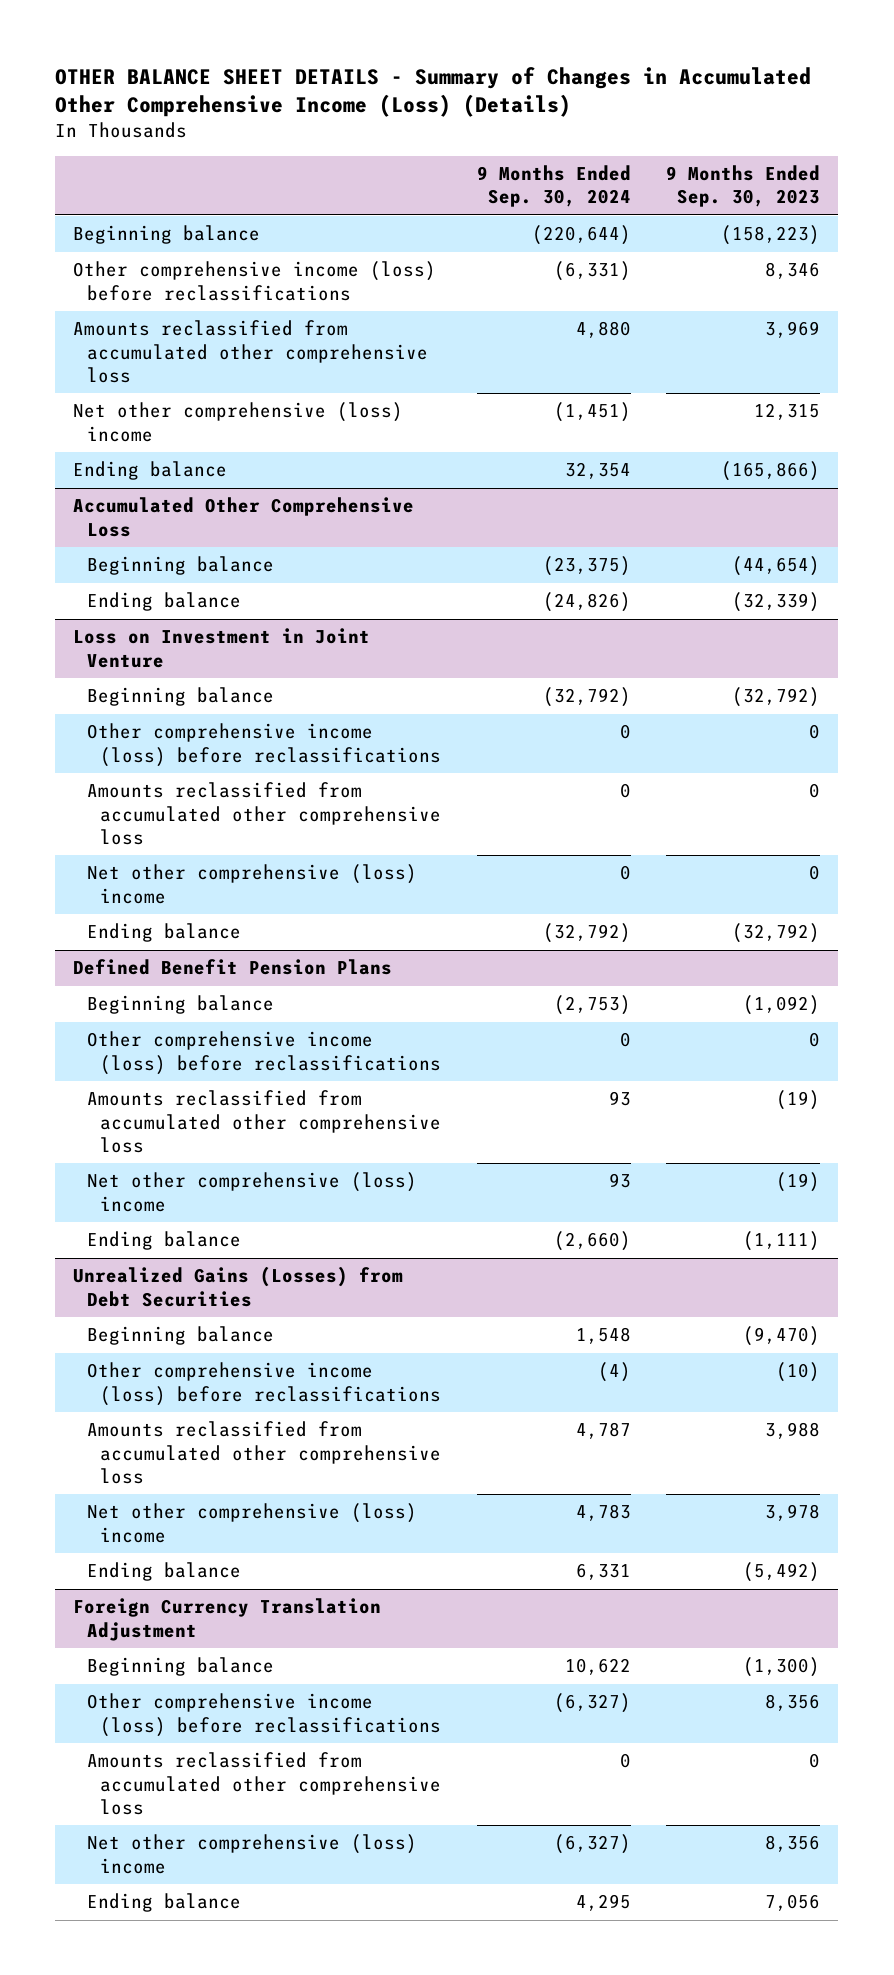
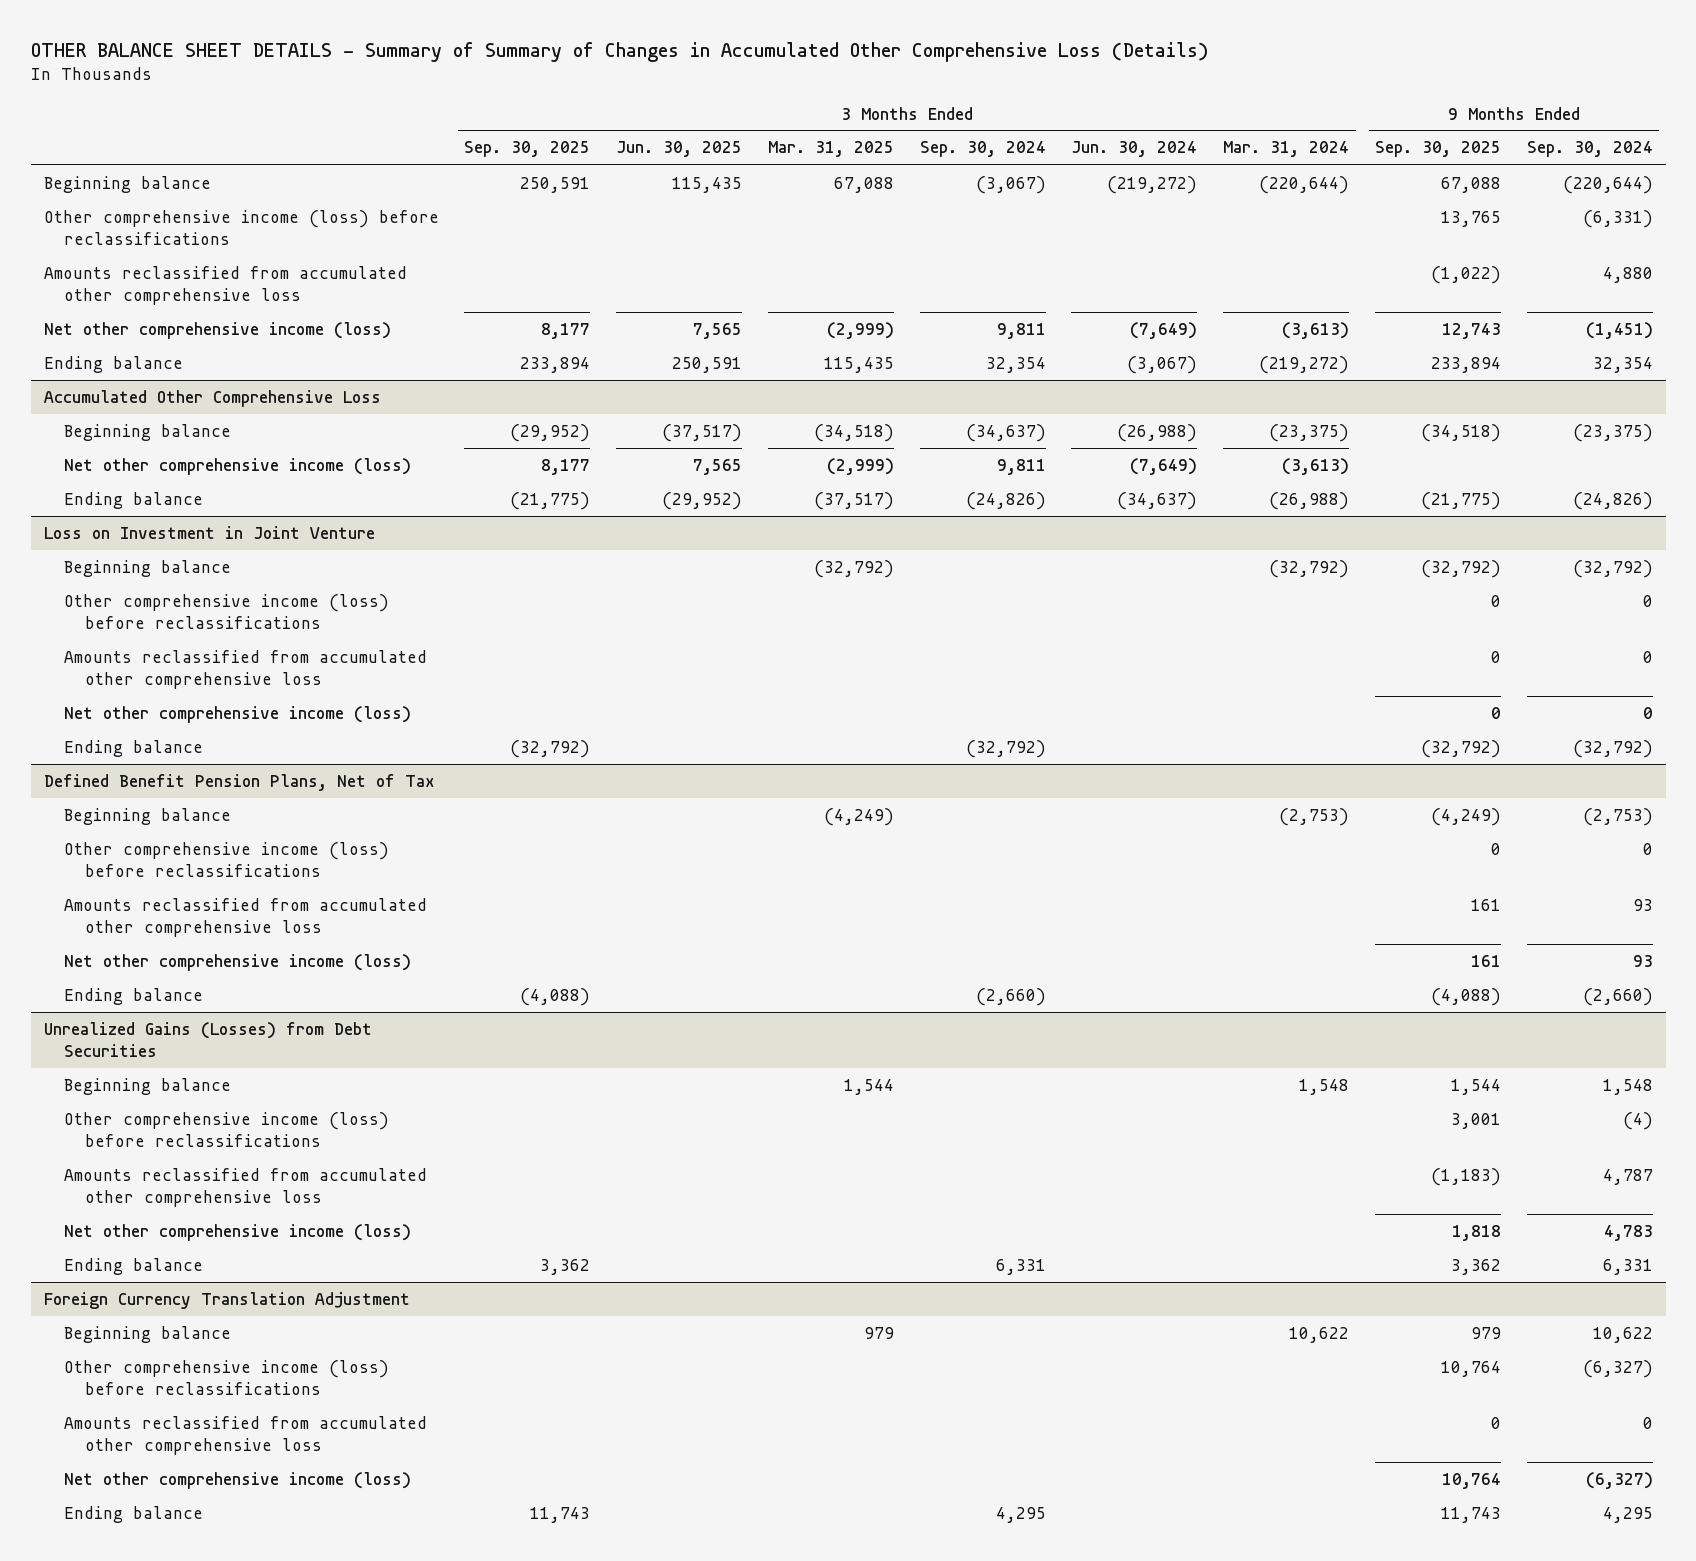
- OTHER BALANCE SHEET DETAILS - Summary of Changes in Accumulated Other Comprehensive Income (Loss) (Details)
+ OTHER BALANCE SHEET DETAILS - Summary of Summary of Changes in Accumulated Other Comprehensive Loss (Details)
- | 9 Months Ended Sep. 30, 2024 | 9 Months Ended Sep. 30, 2023
+ | 3 Months Ended Sep. 30, 2025 | 3 Months Ended Jun. 30, 2025 | 3 Months Ended Mar. 31, 2025 | 3 Months Ended Sep. 30, 2024 | 3 Months Ended Jun. 30, 2024 | 3 Months Ended Mar. 31, 2024 | 9 Months Ended Sep. 30, 2025 | 9 Months Ended Sep. 30, 2024
- Net other comprehensive (loss) income | (1,451) | 12,315
+ Net other comprehensive income (loss) | 8,177 | 7,565 | (2,999) | 9,811 | (7,649) | (3,613) | 12,743 | (1,451)
@ Accumulated Other Comprehensive Loss
+ Net other comprehensive income (loss) | 8,177 | 7,565 | (2,999) | 9,811 | (7,649) | (3,613) | |
@ Loss on Investment in Joint Venture
- Net other comprehensive (loss) income | 0 | 0
+ Net other comprehensive income (loss) | | | | | | | 0 | 0
- Defined Benefit Pension Plans
+ Defined Benefit Pension Plans, Net of Tax
- Net other comprehensive (loss) income | 93 | (19)
+ Net other comprehensive income (loss) | | | | | | | 161 | 93
@ Unrealized Gains (Losses) from Debt Securities
- Net other comprehensive (loss) income | 4,783 | 3,978
+ Net other comprehensive income (loss) | | | | | | | 1,818 | 4,783
@ Foreign Currency Translation Adjustment
- Net other comprehensive (loss) income | (6,327) | 8,356
+ Net other comprehensive income (loss) | | | | | | | 10,764 | (6,327)

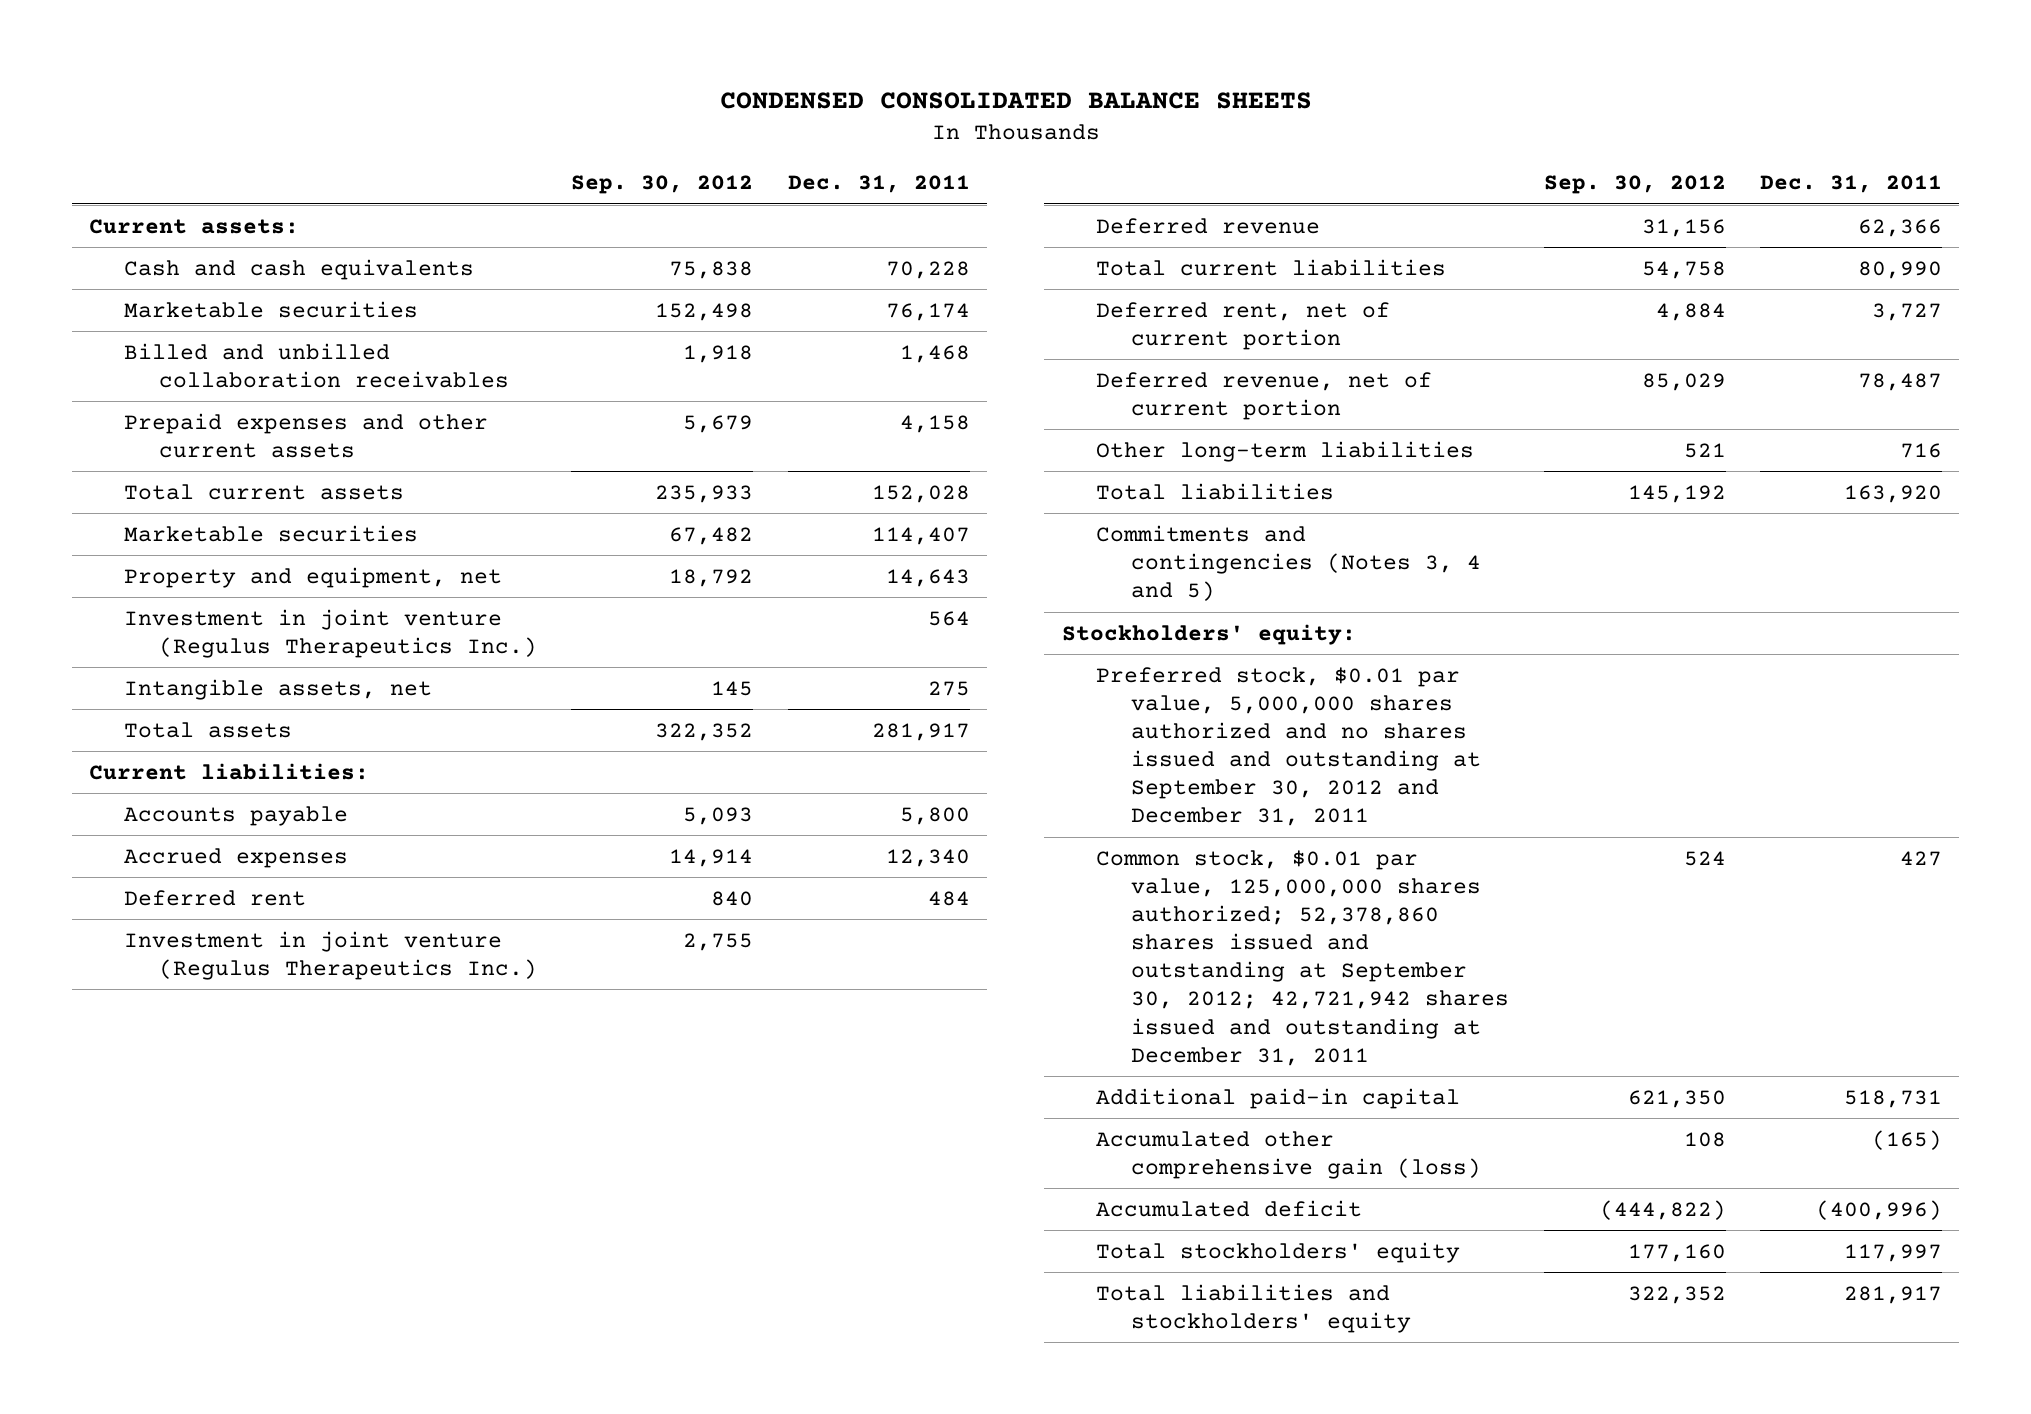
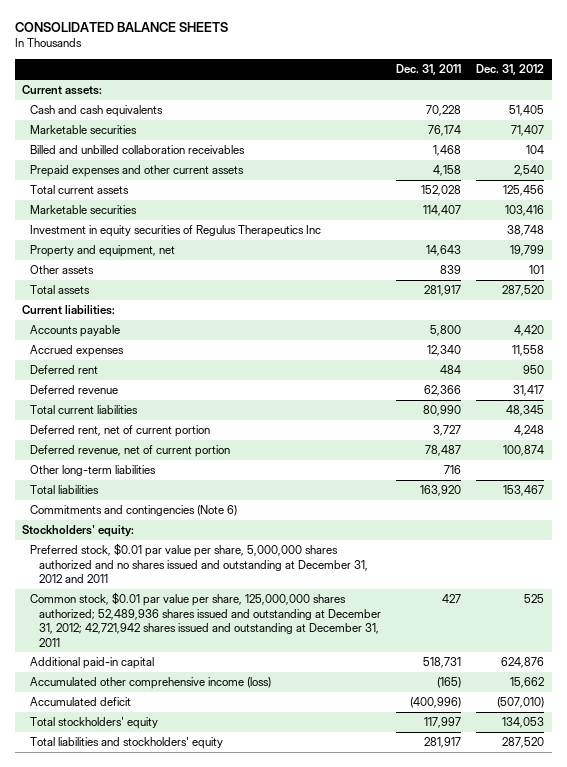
- CONDENSED CONSOLIDATED BALANCE SHEETS
+ CONSOLIDATED BALANCE SHEETS
- | Sep. 30, 2012 | Dec. 31, 2011
+ | Dec. 31, 2011 | Dec. 31, 2012
+ Investment in equity securities of Regulus Therapeutics Inc | | 38,748
- Investment in joint venture (Regulus Therapeutics Inc.) | | 564
- Intangible assets, net | 145 | 275
+ Other assets | 839 | 101
- Investment in joint venture (Regulus Therapeutics Inc.) | 2,755 |
- Commitments and contingencies (Notes 3, 4 and 5)
+ Commitments and contingencies (Note 6)
- Preferred stock, $0.01 par value, 5,000,000 shares authorized and no shares issued and outstanding at September 30, 2012 and December 31, 2011
- Common stock, $0.01 par value, 125,000,000 shares authorized; 52,378,860 shares issued and outstanding at September 30, 2012; 42,721,942 shares issued and outstanding at December 31, 2011 | 524 | 427
+ Preferred stock, $0.01 par value per share, 5,000,000 shares authorized and no shares issued and outstanding at December 31, 2012 and 2011
+ Common stock, $0.01 par value per share, 125,000,000 shares authorized; 52,489,936 shares issued and outstanding at December 31, 2012; 42,721,942 shares issued and outstanding at December 31, 2011 | 427 | 525
- Accumulated other comprehensive gain (loss) | 108 | (165)
+ Accumulated other comprehensive income (loss) | (165) | 15,662

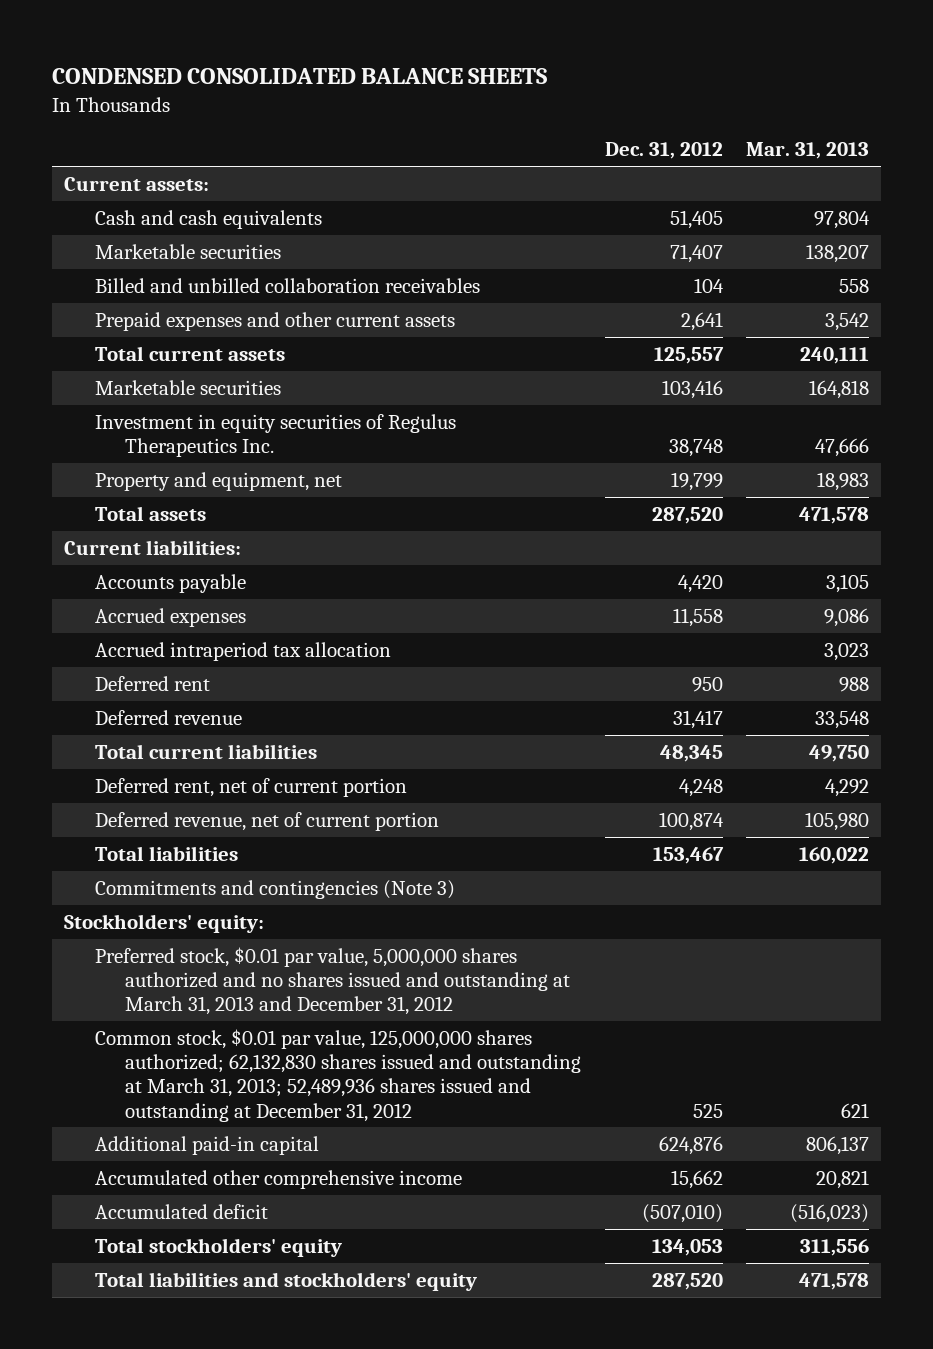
- CONSOLIDATED BALANCE SHEETS
+ CONDENSED CONSOLIDATED BALANCE SHEETS
- | Dec. 31, 2011 | Dec. 31, 2012
+ | Dec. 31, 2012 | Mar. 31, 2013
- Prepaid expenses and other current assets | 4,158 | 2,540
- Total current assets | 152,028 | 125,456
+ Prepaid expenses and other current assets | 2,641 | 3,542
+ Total current assets | 125,557 | 240,111
- Investment in equity securities of Regulus Therapeutics Inc | | 38,748
+ Investment in equity securities of Regulus Therapeutics Inc. | 38,748 | 47,666
- Other assets | 839 | 101
+ Accrued intraperiod tax allocation | | 3,023
- Other long-term liabilities | 716 |
- Commitments and contingencies (Note 6)
+ Commitments and contingencies (Note 3)
- Preferred stock, $0.01 par value per share, 5,000,000 shares authorized and no shares issued and outstanding at December 31, 2012 and 2011
- Common stock, $0.01 par value per share, 125,000,000 shares authorized; 52,489,936 shares issued and outstanding at December 31, 2012; 42,721,942 shares issued and outstanding at December 31, 2011 | 427 | 525
+ Preferred stock, $0.01 par value, 5,000,000 shares authorized and no shares issued and outstanding at March 31, 2013 and December 31, 2012
+ Common stock, $0.01 par value, 125,000,000 shares authorized; 62,132,830 shares issued and outstanding at March 31, 2013; 52,489,936 shares issued and outstanding at December 31, 2012 | 525 | 621
- Accumulated other comprehensive income (loss) | (165) | 15,662
+ Accumulated other comprehensive income | 15,662 | 20,821

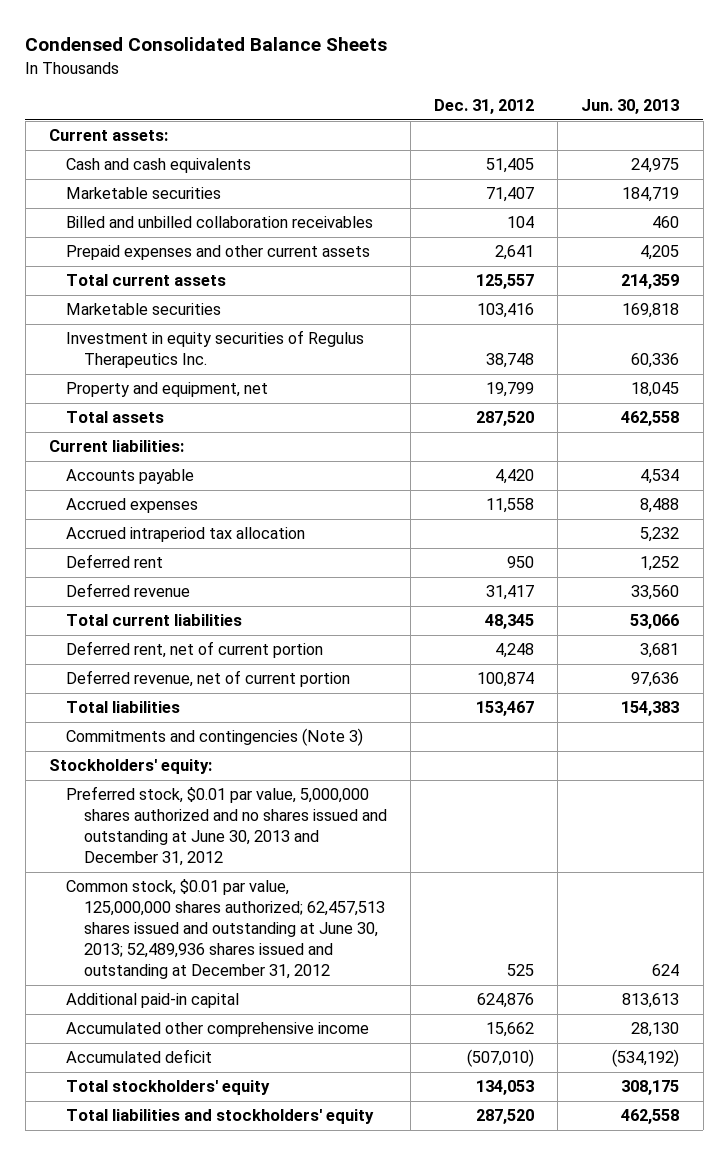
- CONDENSED CONSOLIDATED BALANCE SHEETS
+ Condensed Consolidated Balance Sheets
- | Dec. 31, 2012 | Mar. 31, 2013
+ | Dec. 31, 2012 | Jun. 30, 2013
- Preferred stock, $0.01 par value, 5,000,000 shares authorized and no shares issued and outstanding at March 31, 2013 and December 31, 2012
- Common stock, $0.01 par value, 125,000,000 shares authorized; 62,132,830 shares issued and outstanding at March 31, 2013; 52,489,936 shares issued and outstanding at December 31, 2012 | 525 | 621
+ Preferred stock, $0.01 par value, 5,000,000 shares authorized and no shares issued and outstanding at June 30, 2013 and December 31, 2012
+ Common stock, $0.01 par value, 125,000,000 shares authorized; 62,457,513 shares issued and outstanding at June 30, 2013; 52,489,936 shares issued and outstanding at December 31, 2012 | 525 | 624

